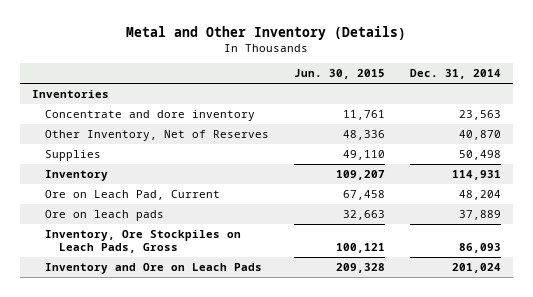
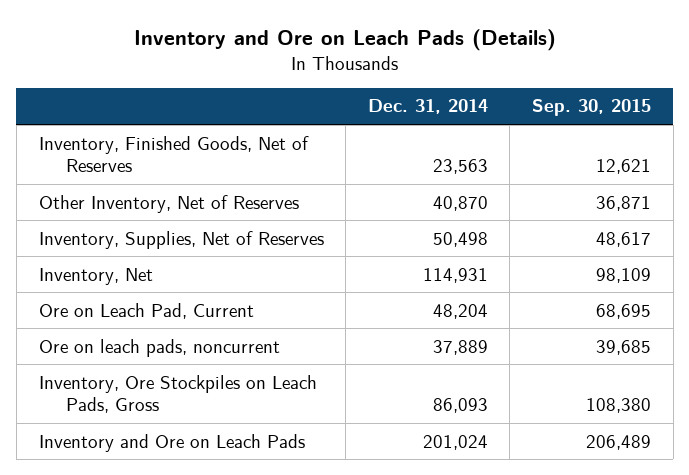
- Metal and Other Inventory (Details)
+ Inventory and Ore on Leach Pads (Details)
- | Jun. 30, 2015 | Dec. 31, 2014
+ | Dec. 31, 2014 | Sep. 30, 2015
- Inventories
- Concentrate and dore inventory | 11,761 | 23,563
+ Inventory, Finished Goods, Net of Reserves | 23,563 | 12,621
- Supplies | 49,110 | 50,498
- Inventory | 109,207 | 114,931
+ Inventory, Supplies, Net of Reserves | 50,498 | 48,617
+ Inventory, Net | 114,931 | 98,109
- Ore on leach pads | 32,663 | 37,889
+ Ore on leach pads, noncurrent | 37,889 | 39,685

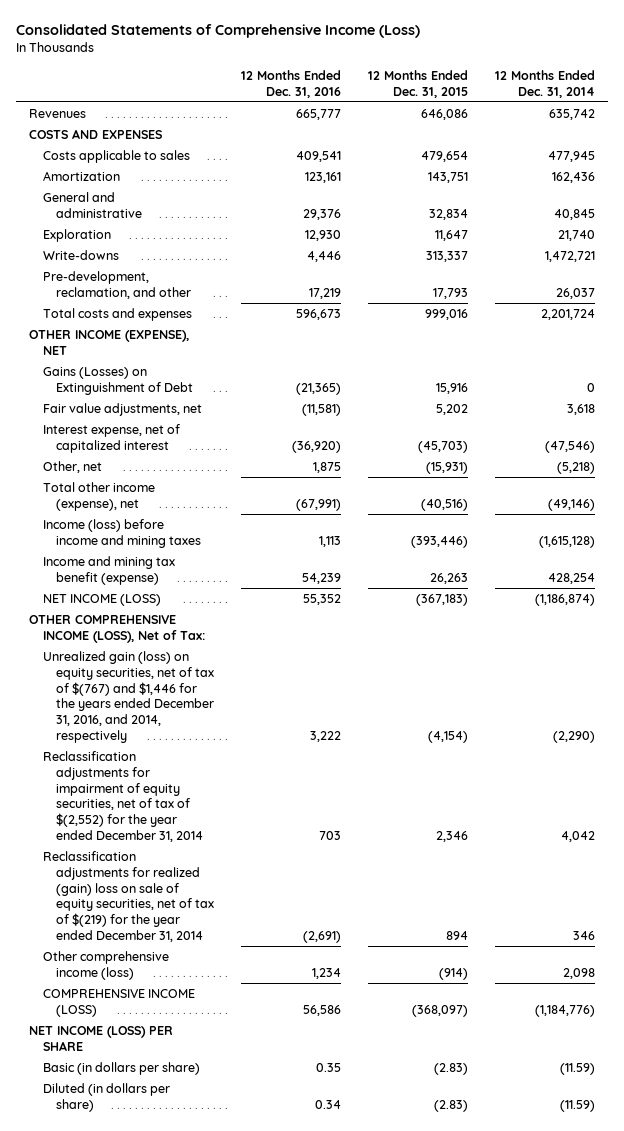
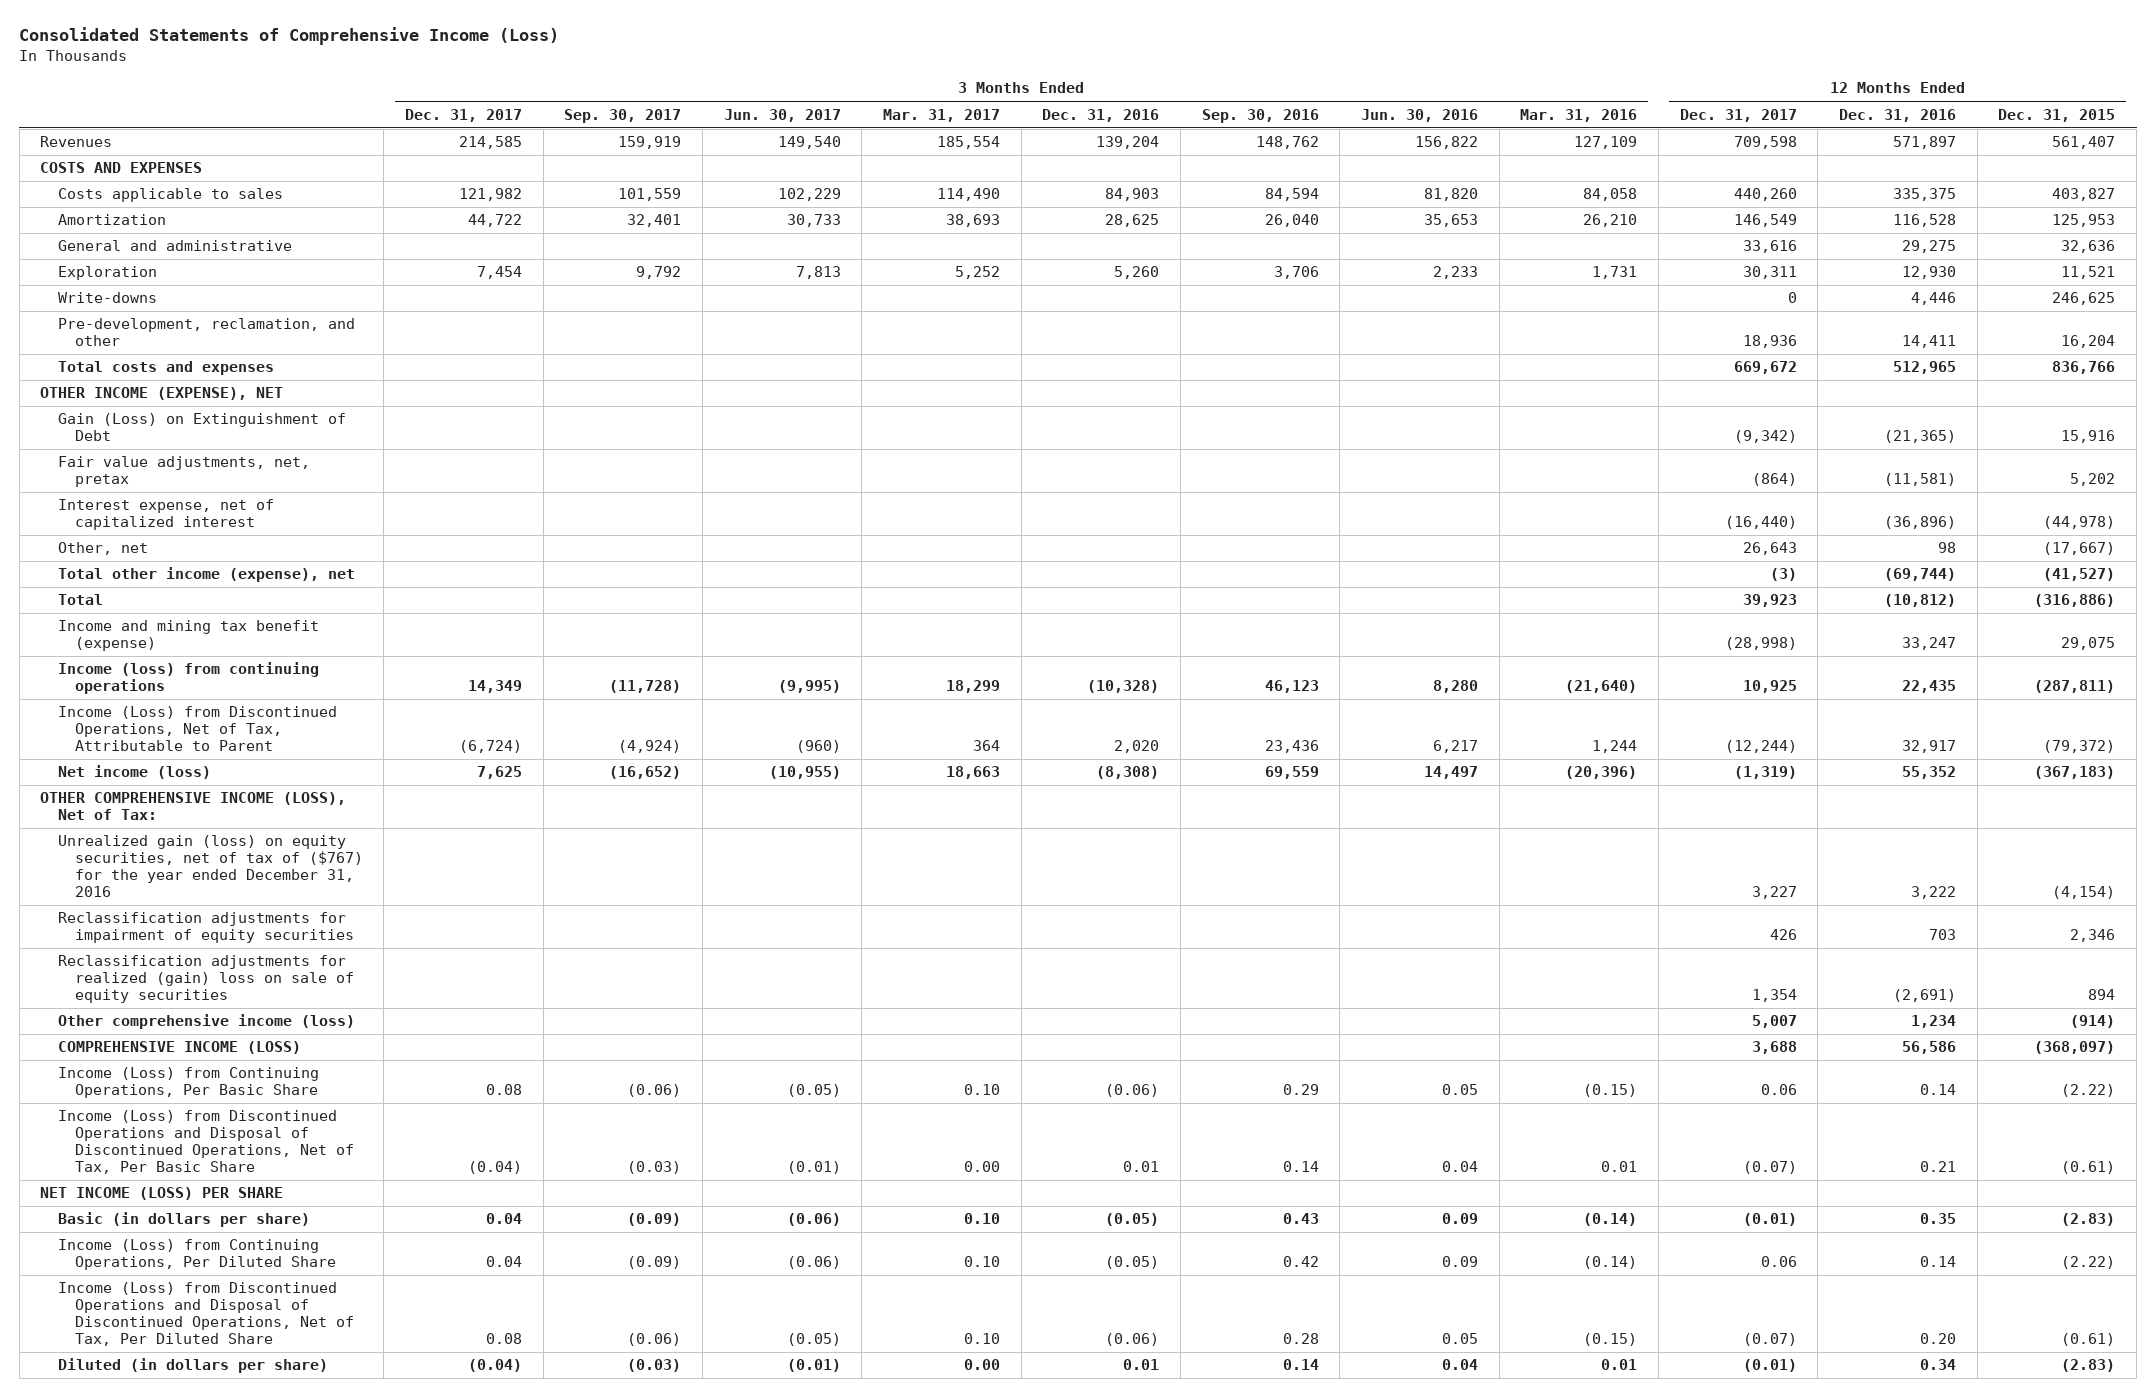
- | 12 Months Ended Dec. 31, 2016 | 12 Months Ended Dec. 31, 2015 | 12 Months Ended Dec. 31, 2014
+ | 3 Months Ended Dec. 31, 2017 | 3 Months Ended Sep. 30, 2017 | 3 Months Ended Jun. 30, 2017 | 3 Months Ended Mar. 31, 2017 | 3 Months Ended Dec. 31, 2016 | 3 Months Ended Sep. 30, 2016 | 3 Months Ended Jun. 30, 2016 | 3 Months Ended Mar. 31, 2016 | 12 Months Ended Dec. 31, 2017 | 12 Months Ended Dec. 31, 2016 | 12 Months Ended Dec. 31, 2015
- Revenues | 665,777 | 646,086 | 635,742
+ Revenues | 214,585 | 159,919 | 149,540 | 185,554 | 139,204 | 148,762 | 156,822 | 127,109 | 709,598 | 571,897 | 561,407
- Costs applicable to sales | 409,541 | 479,654 | 477,945
- Amortization | 123,161 | 143,751 | 162,436
- General and administrative | 29,376 | 32,834 | 40,845
- Exploration | 12,930 | 11,647 | 21,740
- Write-downs | 4,446 | 313,337 | 1,472,721
- Pre-development, reclamation, and other | 17,219 | 17,793 | 26,037
- Total costs and expenses | 596,673 | 999,016 | 2,201,724
+ Costs applicable to sales | 121,982 | 101,559 | 102,229 | 114,490 | 84,903 | 84,594 | 81,820 | 84,058 | 440,260 | 335,375 | 403,827
+ Amortization | 44,722 | 32,401 | 30,733 | 38,693 | 28,625 | 26,040 | 35,653 | 26,210 | 146,549 | 116,528 | 125,953
+ General and administrative | | | | | | | | | 33,616 | 29,275 | 32,636
+ Exploration | 7,454 | 9,792 | 7,813 | 5,252 | 5,260 | 3,706 | 2,233 | 1,731 | 30,311 | 12,930 | 11,521
+ Write-downs | | | | | | | | | 0 | 4,446 | 246,625
+ Pre-development, reclamation, and other | | | | | | | | | 18,936 | 14,411 | 16,204
+ Total costs and expenses | | | | | | | | | 669,672 | 512,965 | 836,766
- Gains (Losses) on Extinguishment of Debt | (21,365) | 15,916 | 0
- Fair value adjustments, net | (11,581) | 5,202 | 3,618
- Interest expense, net of capitalized interest | (36,920) | (45,703) | (47,546)
- Other, net | 1,875 | (15,931) | (5,218)
- Total other income (expense), net | (67,991) | (40,516) | (49,146)
- Income (loss) before income and mining taxes | 1,113 | (393,446) | (1,615,128)
- Income and mining tax benefit (expense) | 54,239 | 26,263 | 428,254
- NET INCOME (LOSS) | 55,352 | (367,183) | (1,186,874)
+ Gain (Loss) on Extinguishment of Debt | | | | | | | | | (9,342) | (21,365) | 15,916
+ Fair value adjustments, net, pretax | | | | | | | | | (864) | (11,581) | 5,202
+ Interest expense, net of capitalized interest | | | | | | | | | (16,440) | (36,896) | (44,978)
+ Other, net | | | | | | | | | 26,643 | 98 | (17,667)
+ Total other income (expense), net | | | | | | | | | (3) | (69,744) | (41,527)
+ Total | | | | | | | | | 39,923 | (10,812) | (316,886)
+ Income and mining tax benefit (expense) | | | | | | | | | (28,998) | 33,247 | 29,075
+ Income (loss) from continuing operations | 14,349 | (11,728) | (9,995) | 18,299 | (10,328) | 46,123 | 8,280 | (21,640) | 10,925 | 22,435 | (287,811)
+ Income (Loss) from Discontinued Operations, Net of Tax, Attributable to Parent | (6,724) | (4,924) | (960) | 364 | 2,020 | 23,436 | 6,217 | 1,244 | (12,244) | 32,917 | (79,372)
+ Net income (loss) | 7,625 | (16,652) | (10,955) | 18,663 | (8,308) | 69,559 | 14,497 | (20,396) | (1,319) | 55,352 | (367,183)
- Unrealized gain (loss) on equity securities, net of tax of $(767) and $1,446 for the years ended December 31, 2016, and 2014, respectively | 3,222 | (4,154) | (2,290)
- Reclassification adjustments for impairment of equity securities, net of tax of $(2,552) for the year ended December 31, 2014 | 703 | 2,346 | 4,042
- Reclassification adjustments for realized (gain) loss on sale of equity securities, net of tax of $(219) for the year ended December 31, 2014 | (2,691) | 894 | 346
+ Unrealized gain (loss) on equity securities, net of tax of ($767) for the year ended December 31, 2016 | | | | | | | | | 3,227 | 3,222 | (4,154)
+ Reclassification adjustments for impairment of equity securities | | | | | | | | | 426 | 703 | 2,346
+ Reclassification adjustments for realized (gain) loss on sale of equity securities | | | | | | | | | 1,354 | (2,691) | 894
+ Income (Loss) from Continuing Operations, Per Basic Share | 0.08 | (0.06) | (0.05) | 0.10 | (0.06) | 0.29 | 0.05 | (0.15) | 0.06 | 0.14 | (2.22)
+ Income (Loss) from Discontinued Operations and Disposal of Discontinued Operations, Net of Tax, Per Basic Share | (0.04) | (0.03) | (0.01) | 0.00 | 0.01 | 0.14 | 0.04 | 0.01 | (0.07) | 0.21 | (0.61)
+ Income (Loss) from Continuing Operations, Per Diluted Share | 0.04 | (0.09) | (0.06) | 0.10 | (0.05) | 0.42 | 0.09 | (0.14) | 0.06 | 0.14 | (2.22)
+ Income (Loss) from Discontinued Operations and Disposal of Discontinued Operations, Net of Tax, Per Diluted Share | 0.08 | (0.06) | (0.05) | 0.10 | (0.06) | 0.28 | 0.05 | (0.15) | (0.07) | 0.20 | (0.61)

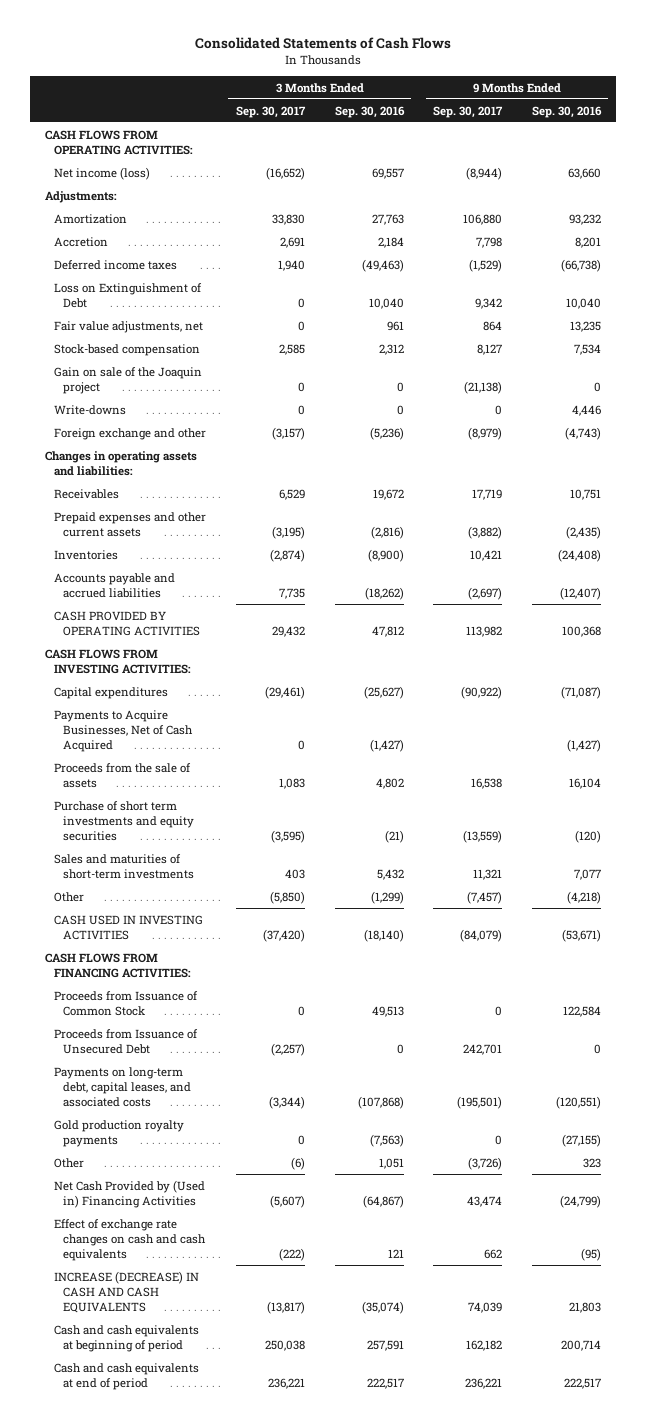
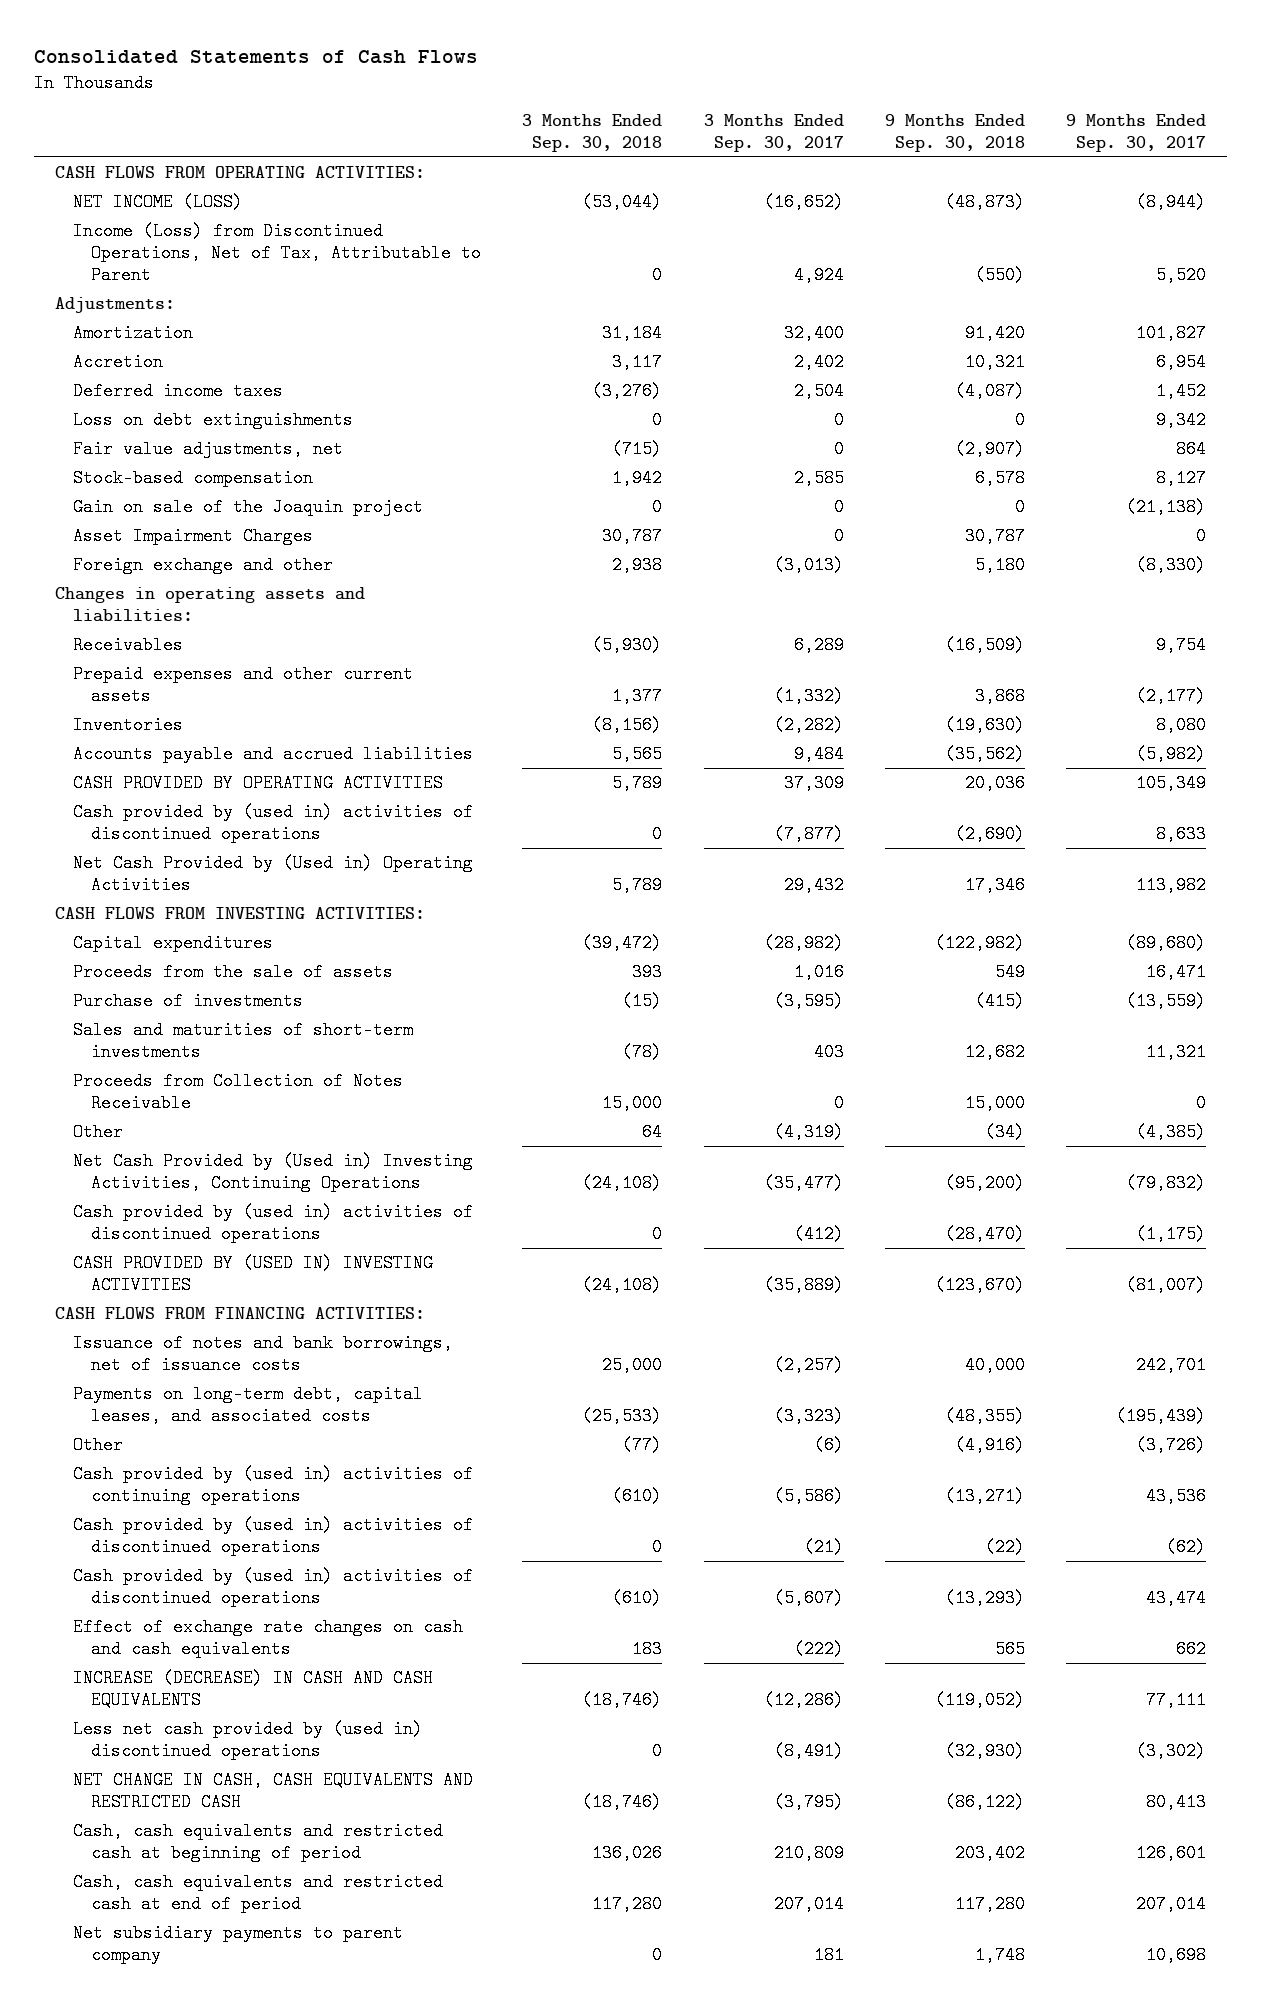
- | 3 Months Ended Sep. 30, 2017 | 3 Months Ended Sep. 30, 2016 | 9 Months Ended Sep. 30, 2017 | 9 Months Ended Sep. 30, 2016
+ | 3 Months Ended Sep. 30, 2018 | 3 Months Ended Sep. 30, 2017 | 9 Months Ended Sep. 30, 2018 | 9 Months Ended Sep. 30, 2017
- Net income (loss) | (16,652) | 69,557 | (8,944) | 63,660
+ NET INCOME (LOSS) | (53,044) | (16,652) | (48,873) | (8,944)
+ Income (Loss) from Discontinued Operations, Net of Tax, Attributable to Parent | 0 | 4,924 | (550) | 5,520
- Amortization | 33,830 | 27,763 | 106,880 | 93,232
- Accretion | 2,691 | 2,184 | 7,798 | 8,201
- Deferred income taxes | 1,940 | (49,463) | (1,529) | (66,738)
- Loss on Extinguishment of Debt | 0 | 10,040 | 9,342 | 10,040
+ Amortization | 31,184 | 32,400 | 91,420 | 101,827
+ Accretion | 3,117 | 2,402 | 10,321 | 6,954
+ Deferred income taxes | (3,276) | 2,504 | (4,087) | 1,452
+ Loss on debt extinguishments | 0 | 0 | 0 | 9,342
- Write-downs | 0 | 0 | 0 | 4,446
- Foreign exchange and other | (3,157) | (5,236) | (8,979) | (4,743)
+ Asset Impairment Charges | 30,787 | 0 | 30,787 | 0
+ Foreign exchange and other | 2,938 | (3,013) | 5,180 | (8,330)
- Receivables | 6,529 | 19,672 | 17,719 | 10,751
- Prepaid expenses and other current assets | (3,195) | (2,816) | (3,882) | (2,435)
- Inventories | (2,874) | (8,900) | 10,421 | (24,408)
- Accounts payable and accrued liabilities | 7,735 | (18,262) | (2,697) | (12,407)
- CASH PROVIDED BY OPERATING ACTIVITIES | 29,432 | 47,812 | 113,982 | 100,368
+ Receivables | (5,930) | 6,289 | (16,509) | 9,754
+ Prepaid expenses and other current assets | 1,377 | (1,332) | 3,868 | (2,177)
+ Inventories | (8,156) | (2,282) | (19,630) | 8,080
+ Accounts payable and accrued liabilities | 5,565 | 9,484 | (35,562) | (5,982)
+ CASH PROVIDED BY OPERATING ACTIVITIES | 5,789 | 37,309 | 20,036 | 105,349
+ Cash provided by (used in) activities of discontinued operations | 0 | (7,877) | (2,690) | 8,633
+ Net Cash Provided by (Used in) Operating Activities | 5,789 | 29,432 | 17,346 | 113,982
- Capital expenditures | (29,461) | (25,627) | (90,922) | (71,087)
- Payments to Acquire Businesses, Net of Cash Acquired | 0 | (1,427) | | (1,427)
- Proceeds from the sale of assets | 1,083 | 4,802 | 16,538 | 16,104
- Purchase of short term investments and equity securities | (3,595) | (21) | (13,559) | (120)
+ Capital expenditures | (39,472) | (28,982) | (122,982) | (89,680)
+ Proceeds from the sale of assets | 393 | 1,016 | 549 | 16,471
+ Purchase of investments | (15) | (3,595) | (415) | (13,559)
- Other | (5,850) | (1,299) | (7,457) | (4,218)
- CASH USED IN INVESTING ACTIVITIES | (37,420) | (18,140) | (84,079) | (53,671)
+ Proceeds from Collection of Notes Receivable | 15,000 | 0 | 15,000 | 0
+ Other | 64 | (4,319) | (34) | (4,385)
+ Net Cash Provided by (Used in) Investing Activities, Continuing Operations | (24,108) | (35,477) | (95,200) | (79,832)
+ Cash provided by (used in) activities of discontinued operations | 0 | (412) | (28,470) | (1,175)
+ CASH PROVIDED BY (USED IN) INVESTING ACTIVITIES | (24,108) | (35,889) | (123,670) | (81,007)
- Proceeds from Issuance of Common Stock | 0 | 49,513 | 0 | 122,584
- Proceeds from Issuance of Unsecured Debt | (2,257) | 0 | 242,701 | 0
- Payments on long-term debt, capital leases, and associated costs | (3,344) | (107,868) | (195,501) | (120,551)
- Gold production royalty payments | 0 | (7,563) | 0 | (27,155)
+ Issuance of notes and bank borrowings, net of issuance costs | 25,000 | (2,257) | 40,000 | 242,701
+ Payments on long-term debt, capital leases, and associated costs | (25,533) | (3,323) | (48,355) | (195,439)
- Net Cash Provided by (Used in) Financing Activities | (5,607) | (64,867) | 43,474 | (24,799)
+ Cash provided by (used in) activities of continuing operations | (610) | (5,586) | (13,271) | 43,536
+ Cash provided by (used in) activities of discontinued operations | 0 | (21) | (22) | (62)
+ Cash provided by (used in) activities of discontinued operations | (610) | (5,607) | (13,293) | 43,474
- INCREASE (DECREASE) IN CASH AND CASH EQUIVALENTS | (13,817) | (35,074) | 74,039 | 21,803
- Cash and cash equivalents at beginning of period | 250,038 | 257,591 | 162,182 | 200,714
- Cash and cash equivalents at end of period | 236,221 | 222,517 | 236,221 | 222,517
+ INCREASE (DECREASE) IN CASH AND CASH EQUIVALENTS | (18,746) | (12,286) | (119,052) | 77,111
+ Less net cash provided by (used in) discontinued operations | 0 | (8,491) | (32,930) | (3,302)
+ NET CHANGE IN CASH, CASH EQUIVALENTS AND RESTRICTED CASH | (18,746) | (3,795) | (86,122) | 80,413
+ Cash, cash equivalents and restricted cash at beginning of period | 136,026 | 210,809 | 203,402 | 126,601
+ Cash, cash equivalents and restricted cash at end of period | 117,280 | 207,014 | 117,280 | 207,014
+ Net subsidiary payments to parent company | 0 | 181 | 1,748 | 10,698

